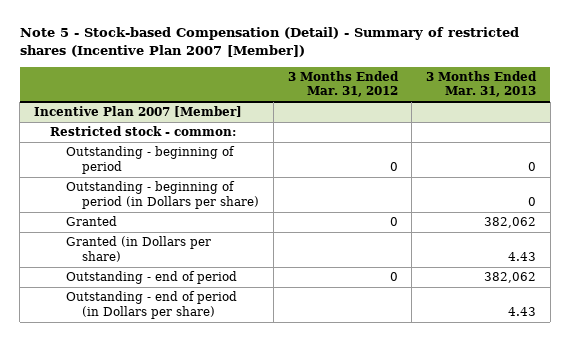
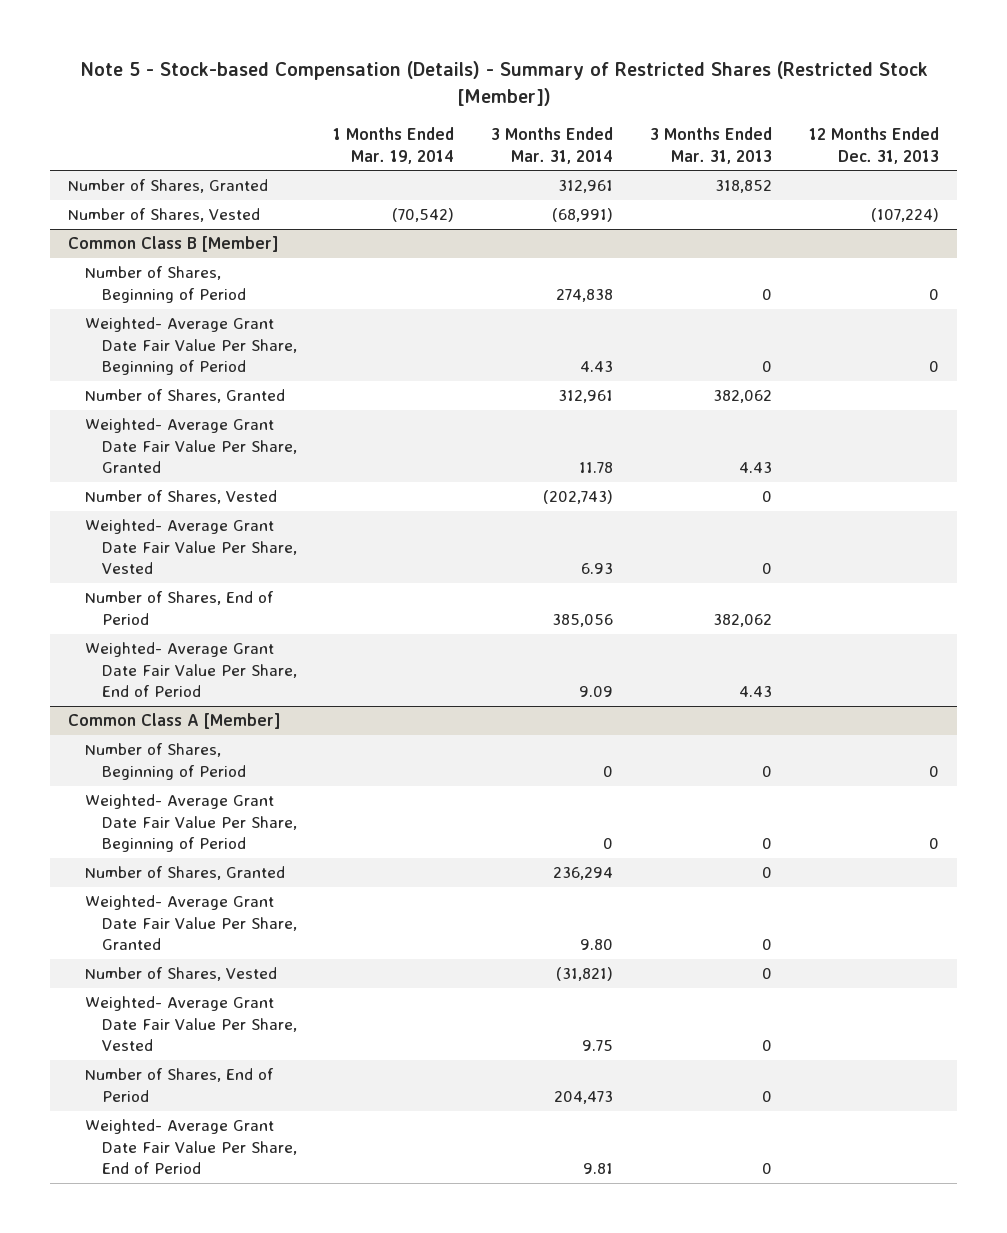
- Note 5 - Stock-based Compensation (Detail) - Summary of restricted shares (Incentive Plan 2007 [Member])
+ Note 5 - Stock-based Compensation (Details) - Summary of Restricted Shares (Restricted Stock [Member])
- | 3 Months Ended Mar. 31, 2012 | 3 Months Ended Mar. 31, 2013
+ | 1 Months Ended Mar. 19, 2014 | 3 Months Ended Mar. 31, 2014 | 3 Months Ended Mar. 31, 2013 | 12 Months Ended Dec. 31, 2013
- Incentive Plan 2007 [Member]
- Restricted stock - common:
- Outstanding - beginning of period | 0 | 0
- Outstanding - beginning of period (in Dollars per share) | | 0
- Granted | 0 | 382,062
- Granted (in Dollars per share) | | 4.43
- Outstanding - end of period | 0 | 382,062
- Outstanding - end of period (in Dollars per share) | | 4.43
+ Number of Shares, Granted | | 312,961 | 318,852 |
+ Number of Shares, Vested | (70,542) | (68,991) | | (107,224)
+ Common Class B [Member]
+ Number of Shares, Beginning of Period | | 274,838 | 0 | 0
+ Weighted- Average Grant Date Fair Value Per Share, Beginning of Period | | 4.43 | 0 | 0
+ Number of Shares, Granted | | 312,961 | 382,062 |
+ Weighted- Average Grant Date Fair Value Per Share, Granted | | 11.78 | 4.43 |
+ Number of Shares, Vested | | (202,743) | 0 |
+ Weighted- Average Grant Date Fair Value Per Share, Vested | | 6.93 | 0 |
+ Number of Shares, End of Period | | 385,056 | 382,062 |
+ Weighted- Average Grant Date Fair Value Per Share, End of Period | | 9.09 | 4.43 |
+ Common Class A [Member]
+ Number of Shares, Beginning of Period | | 0 | 0 | 0
+ Weighted- Average Grant Date Fair Value Per Share, Beginning of Period | | 0 | 0 | 0
+ Number of Shares, Granted | | 236,294 | 0 |
+ Weighted- Average Grant Date Fair Value Per Share, Granted | | 9.80 | 0 |
+ Number of Shares, Vested | | (31,821) | 0 |
+ Weighted- Average Grant Date Fair Value Per Share, Vested | | 9.75 | 0 |
+ Number of Shares, End of Period | | 204,473 | 0 |
+ Weighted- Average Grant Date Fair Value Per Share, End of Period | | 9.81 | 0 |

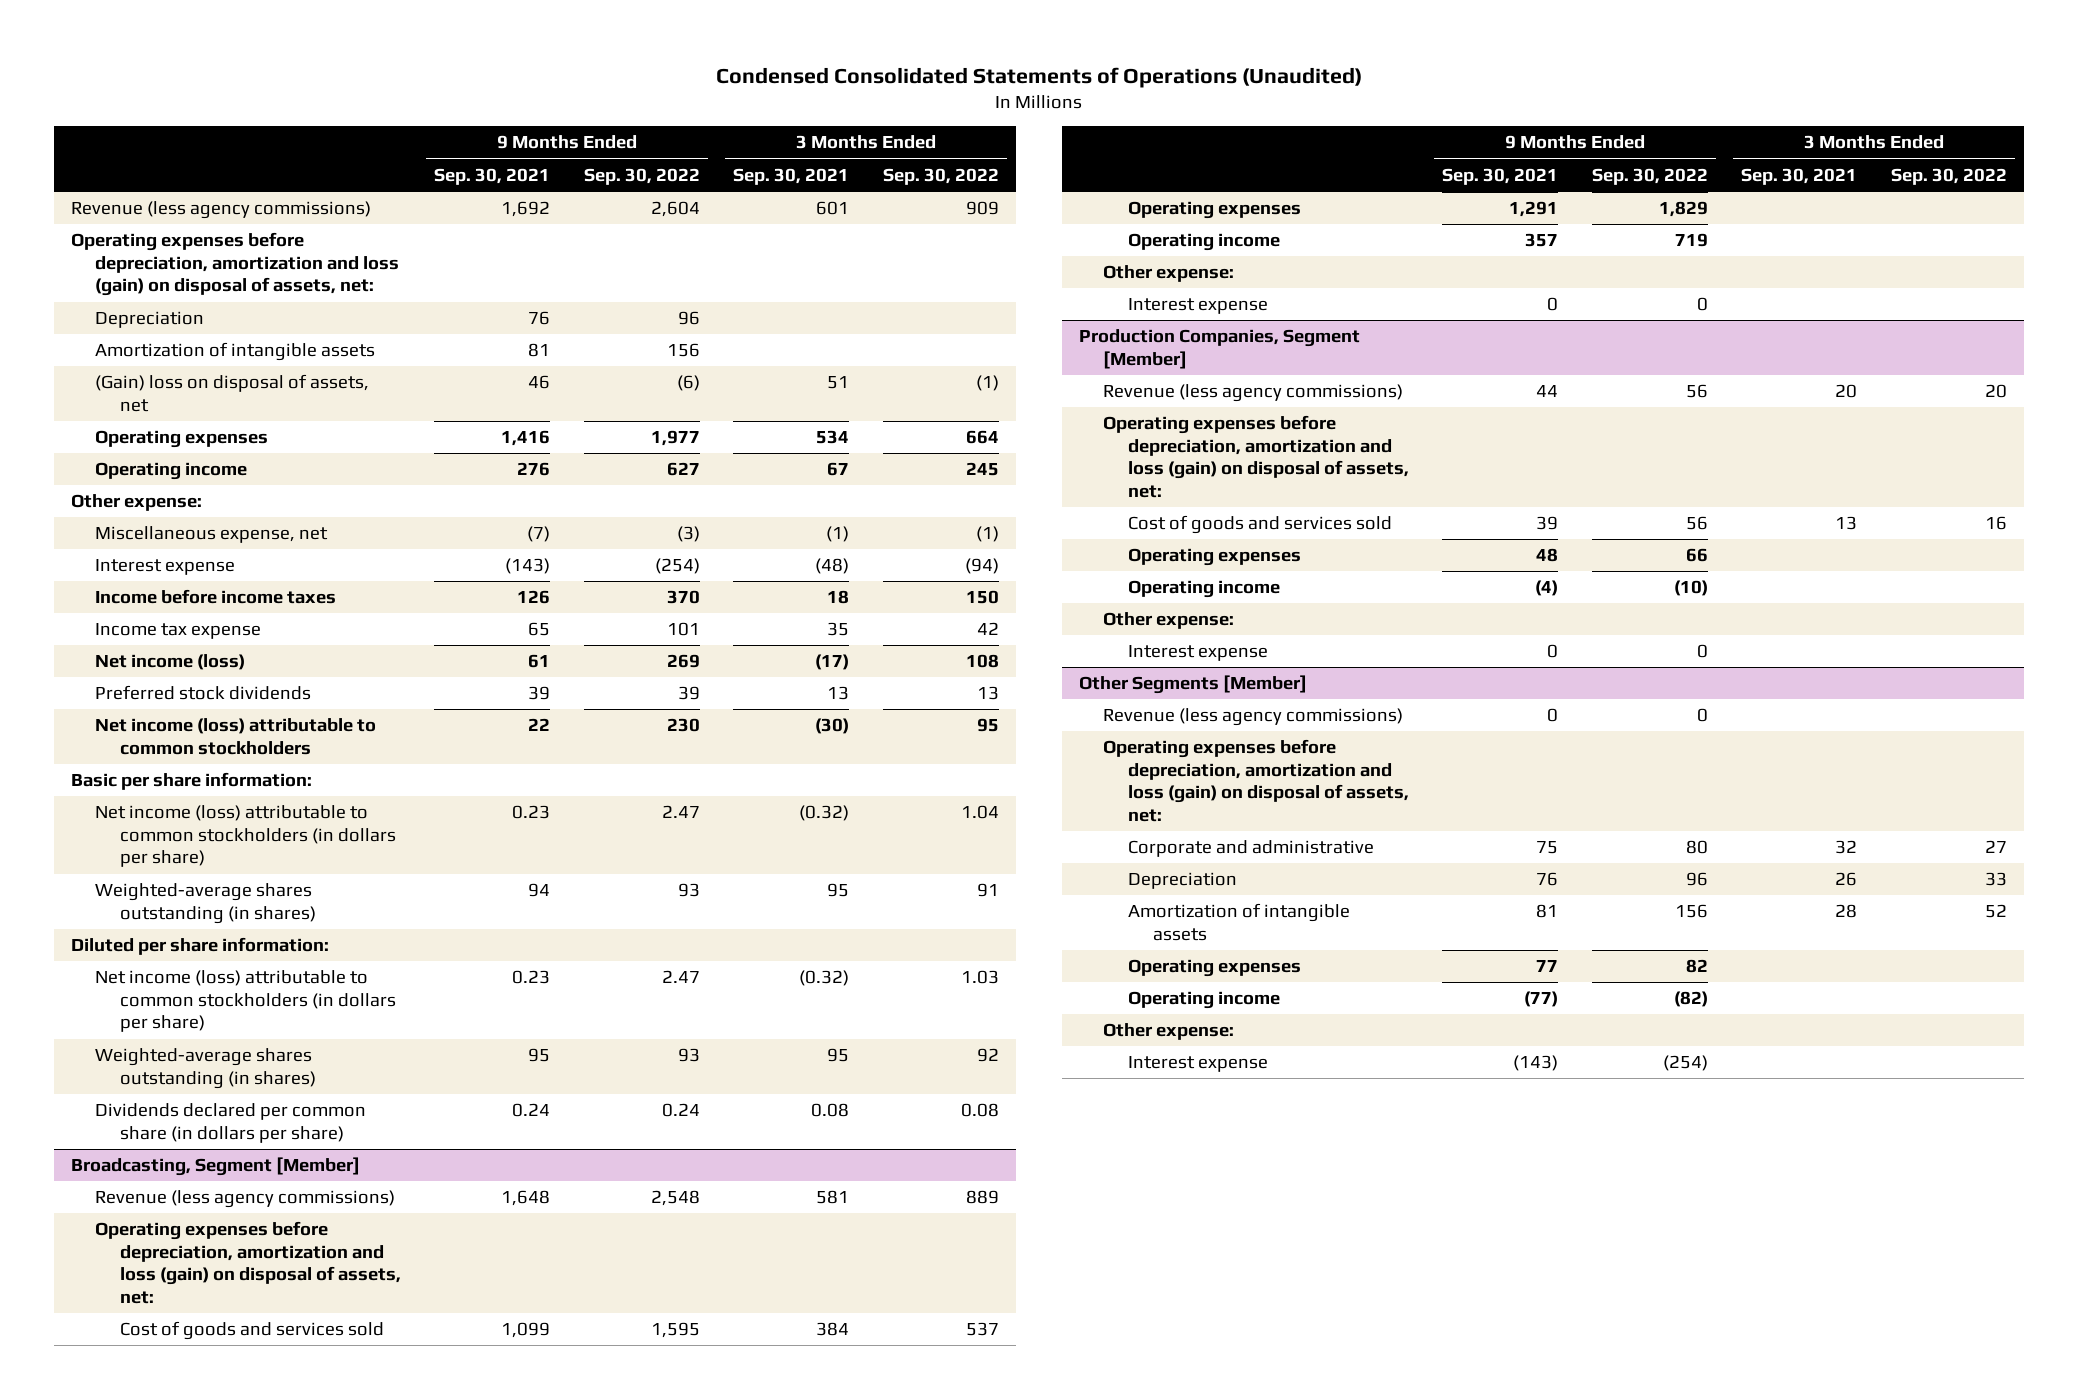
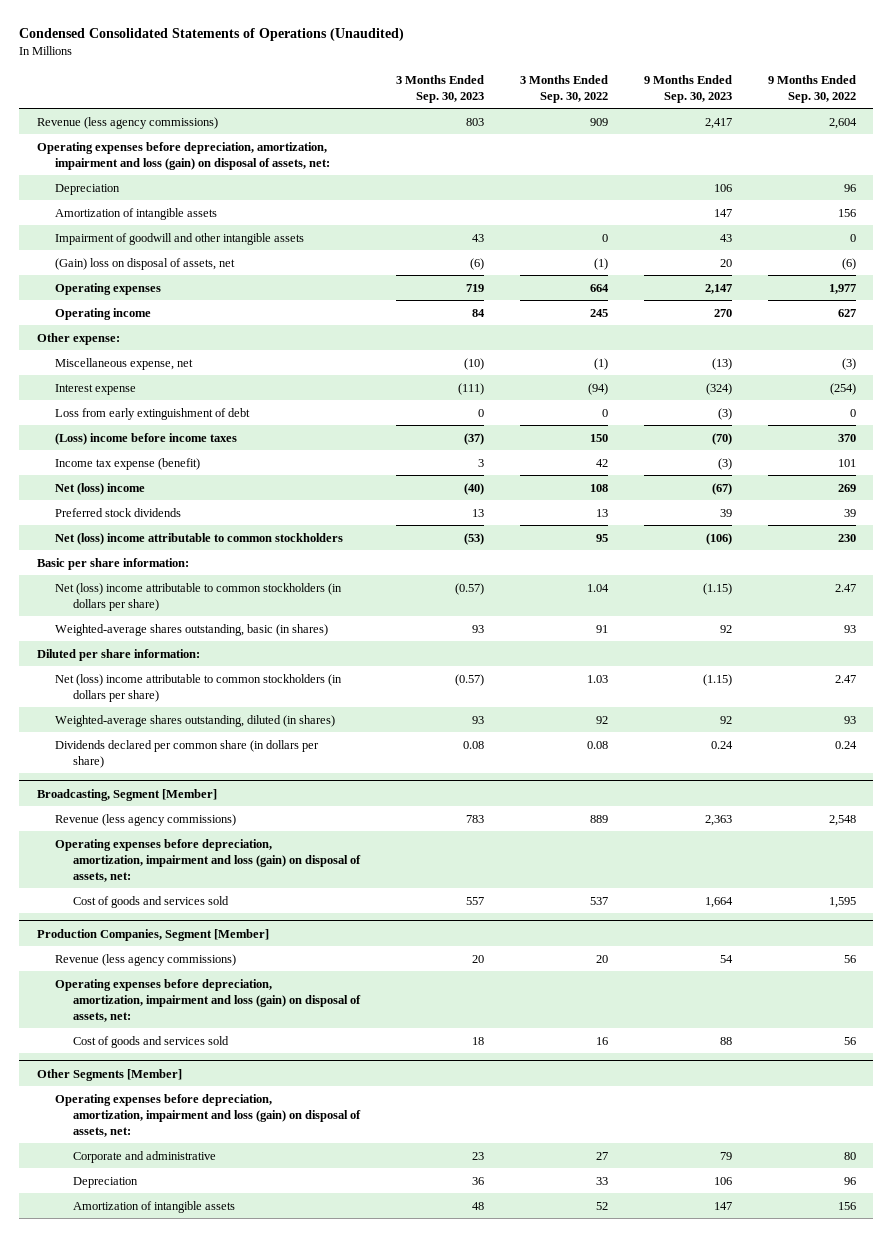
- | 9 Months Ended Sep. 30, 2021 | 9 Months Ended Sep. 30, 2022 | 3 Months Ended Sep. 30, 2021 | 3 Months Ended Sep. 30, 2022
+ | 3 Months Ended Sep. 30, 2023 | 3 Months Ended Sep. 30, 2022 | 9 Months Ended Sep. 30, 2023 | 9 Months Ended Sep. 30, 2022
- Operating expenses before depreciation, amortization and loss (gain) on disposal of assets, net:
+ Operating expenses before depreciation, amortization, impairment and loss (gain) on disposal of assets, net:
+ Impairment of goodwill and other intangible assets | 43 | 0 | 43 | 0
- Income before income taxes | 126 | 370 | 18 | 150
- Income tax expense | 65 | 101 | 35 | 42
- Net income (loss) | 61 | 269 | (17) | 108
+ Loss from early extinguishment of debt | 0 | 0 | (3) | 0
+ (Loss) income before income taxes | (37) | 150 | (70) | 370
+ Income tax expense (benefit) | 3 | 42 | (3) | 101
+ Net (loss) income | (40) | 108 | (67) | 269
- Net income (loss) attributable to common stockholders | 22 | 230 | (30) | 95
+ Net (loss) income attributable to common stockholders | (53) | 95 | (106) | 230
- Net income (loss) attributable to common stockholders (in dollars per share) | 0.23 | 2.47 | (0.32) | 1.04
- Weighted-average shares outstanding (in shares) | 94 | 93 | 95 | 91
+ Net (loss) income attributable to common stockholders (in dollars per share) | (0.57) | 1.04 | (1.15) | 2.47
+ Weighted-average shares outstanding, basic (in shares) | 93 | 91 | 92 | 93
- Net income (loss) attributable to common stockholders (in dollars per share) | 0.23 | 2.47 | (0.32) | 1.03
- Weighted-average shares outstanding (in shares) | 95 | 93 | 95 | 92
+ Net (loss) income attributable to common stockholders (in dollars per share) | (0.57) | 1.03 | (1.15) | 2.47
+ Weighted-average shares outstanding, diluted (in shares) | 93 | 92 | 92 | 93
@ Broadcasting, Segment [Member]
- Operating expenses before depreciation, amortization and loss (gain) on disposal of assets, net:
+ Operating expenses before depreciation, amortization, impairment and loss (gain) on disposal of assets, net:
- Operating expenses | 1,291 | 1,829 | |
- Operating income | 357 | 719 | |
- Other expense:
- Interest expense | 0 | 0 | |
@ Production Companies, Segment [Member]
- Operating expenses before depreciation, amortization and loss (gain) on disposal of assets, net:
+ Operating expenses before depreciation, amortization, impairment and loss (gain) on disposal of assets, net:
- Operating expenses | 48 | 66 | |
- Operating income | (4) | (10) | |
- Other expense:
- Interest expense | 0 | 0 | |
@ Other Segments [Member]
- Revenue (less agency commissions) | 0 | 0 | |
- Operating expenses before depreciation, amortization and loss (gain) on disposal of assets, net:
+ Operating expenses before depreciation, amortization, impairment and loss (gain) on disposal of assets, net:
- Operating expenses | 77 | 82 | |
- Operating income | (77) | (82) | |
- Other expense:
- Interest expense | (143) | (254) | |

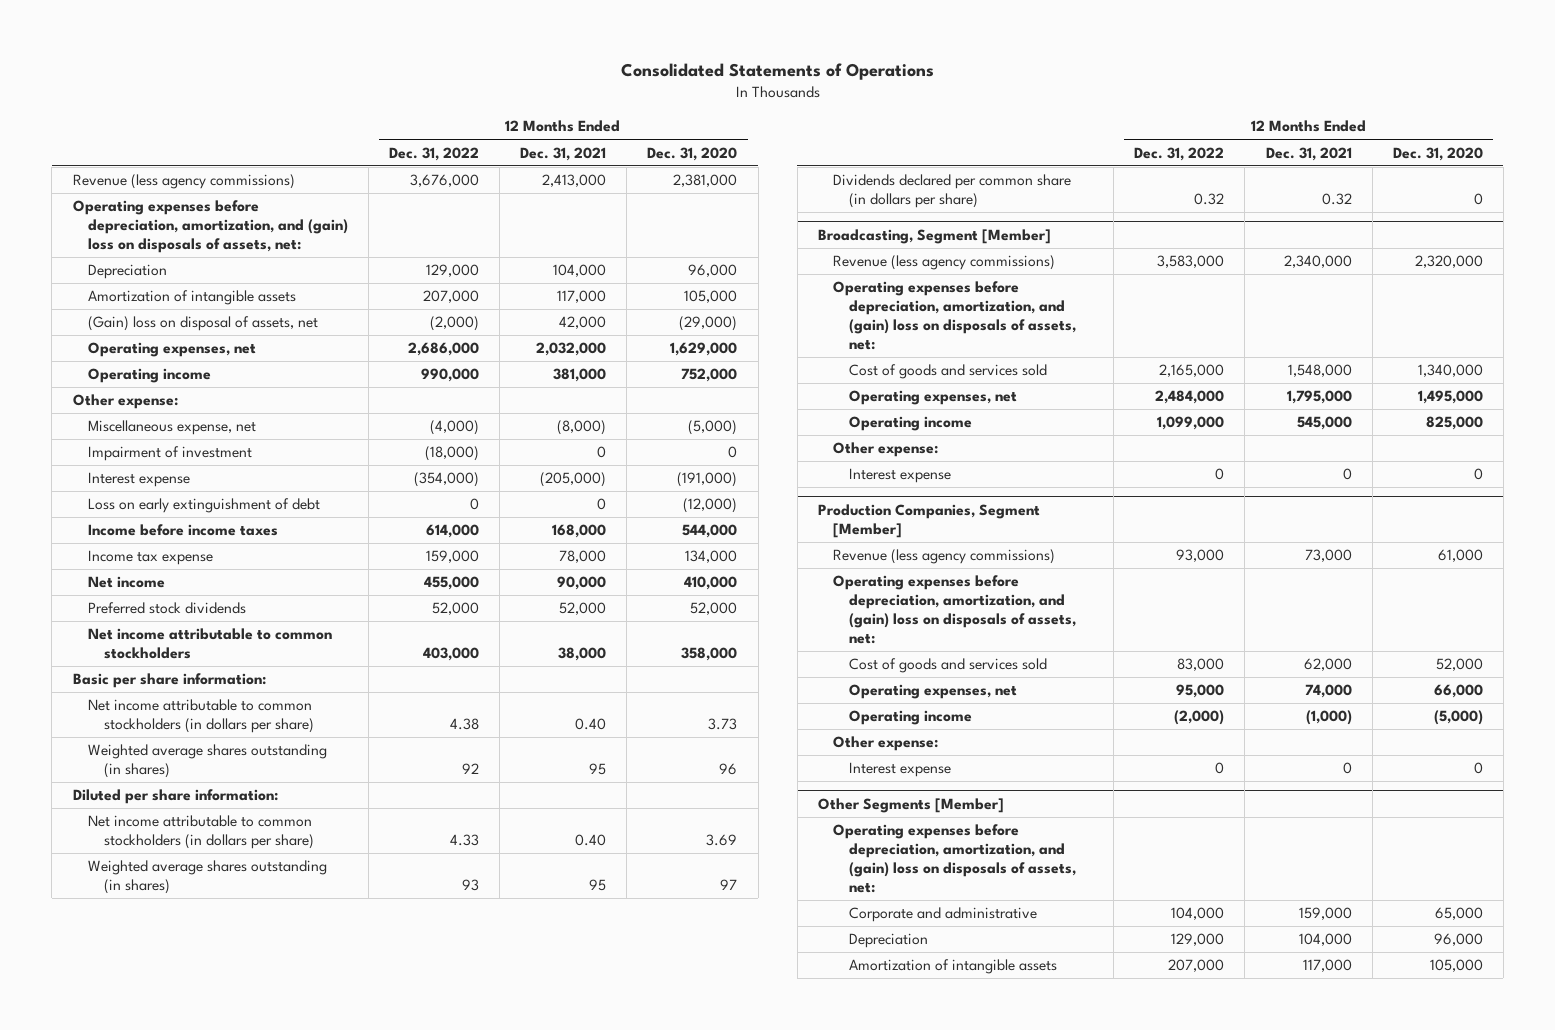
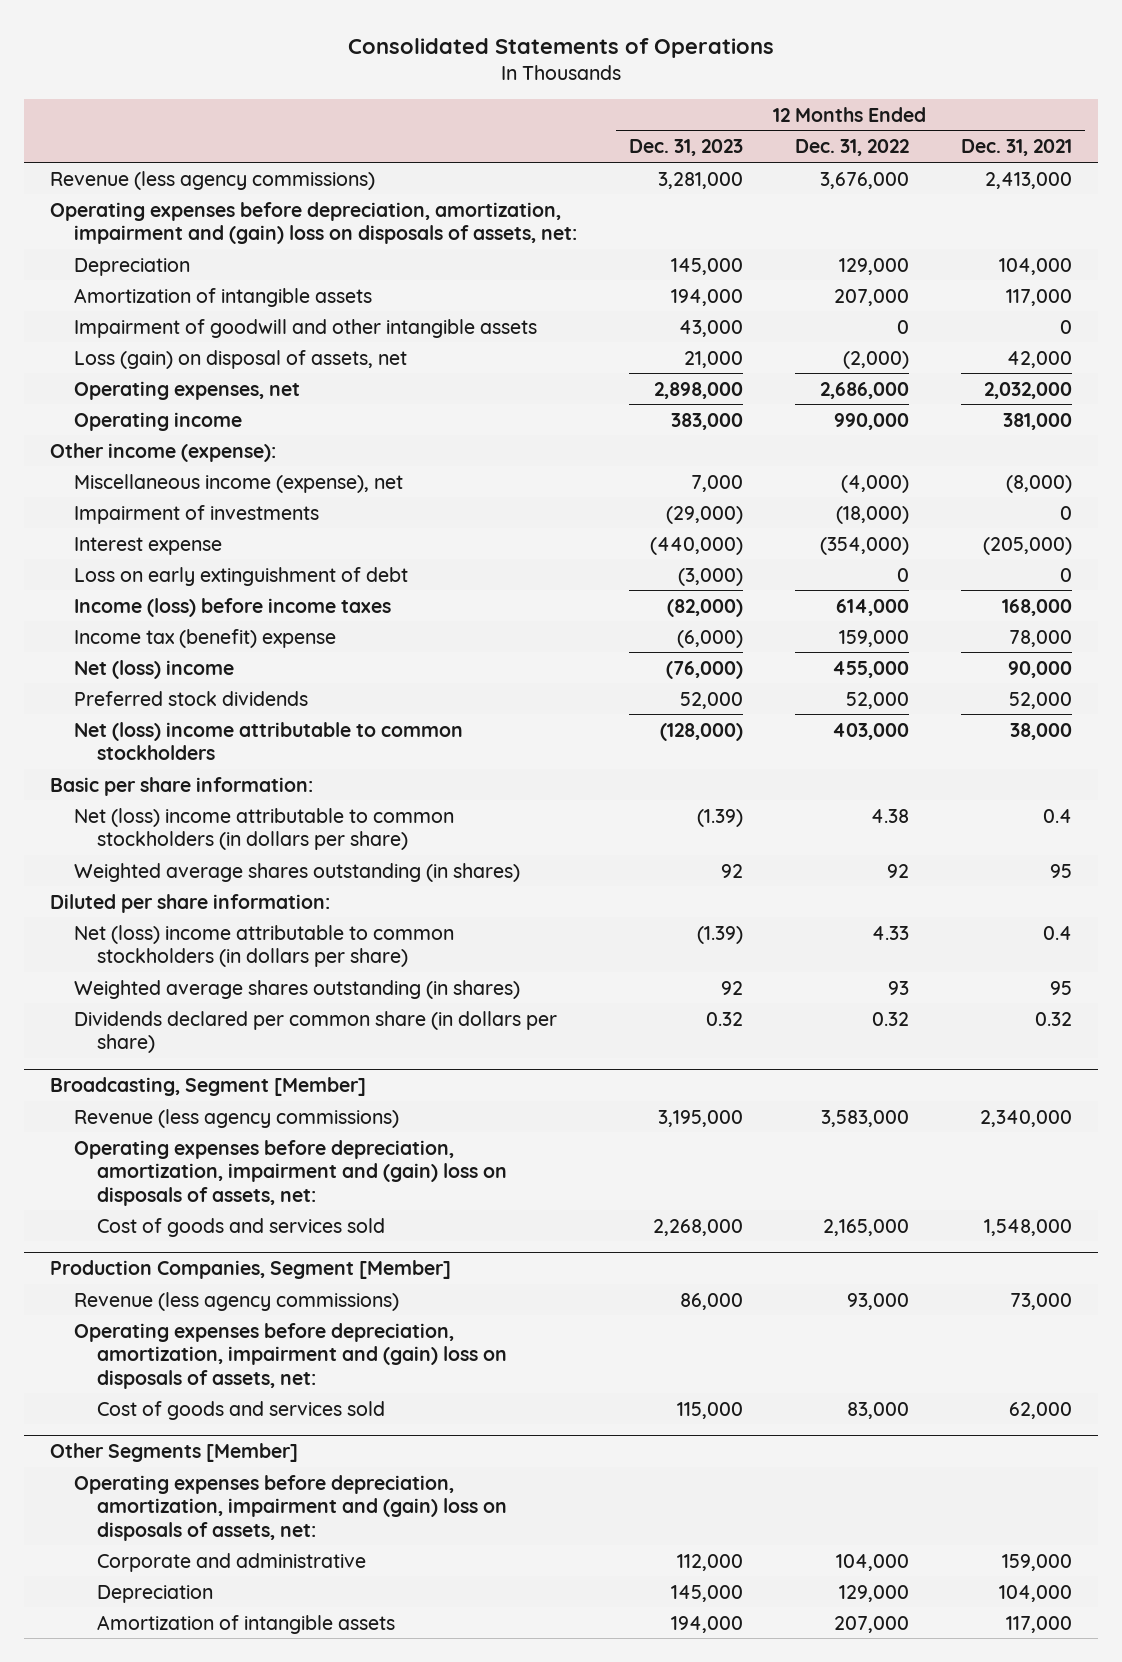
- | 12 Months Ended Dec. 31, 2022 | 12 Months Ended Dec. 31, 2021 | 12 Months Ended Dec. 31, 2020
+ | 12 Months Ended Dec. 31, 2023 | 12 Months Ended Dec. 31, 2022 | 12 Months Ended Dec. 31, 2021
- Operating expenses before depreciation, amortization, and (gain) loss on disposals of assets, net:
+ Operating expenses before depreciation, amortization, impairment and (gain) loss on disposals of assets, net:
- (Gain) loss on disposal of assets, net | (2,000) | 42,000 | (29,000)
+ Impairment of goodwill and other intangible assets | 43,000 | 0 | 0
+ Loss (gain) on disposal of assets, net | 21,000 | (2,000) | 42,000
- Other expense:
- Miscellaneous expense, net | (4,000) | (8,000) | (5,000)
- Impairment of investment | (18,000) | 0 | 0
+ Other income (expense):
+ Miscellaneous income (expense), net | 7,000 | (4,000) | (8,000)
+ Impairment of investments | (29,000) | (18,000) | 0
- Income before income taxes | 614,000 | 168,000 | 544,000
- Income tax expense | 159,000 | 78,000 | 134,000
- Net income | 455,000 | 90,000 | 410,000
+ Income (loss) before income taxes | (82,000) | 614,000 | 168,000
+ Income tax (benefit) expense | (6,000) | 159,000 | 78,000
+ Net (loss) income | (76,000) | 455,000 | 90,000
- Net income attributable to common stockholders | 403,000 | 38,000 | 358,000
+ Net (loss) income attributable to common stockholders | (128,000) | 403,000 | 38,000
- Net income attributable to common stockholders (in dollars per share) | 4.38 | 0.40 | 3.73
+ Net (loss) income attributable to common stockholders (in dollars per share) | (1.39) | 4.38 | 0.4
- Net income attributable to common stockholders (in dollars per share) | 4.33 | 0.40 | 3.69
+ Net (loss) income attributable to common stockholders (in dollars per share) | (1.39) | 4.33 | 0.4
@ Broadcasting, Segment [Member]
- Operating expenses before depreciation, amortization, and (gain) loss on disposals of assets, net:
+ Operating expenses before depreciation, amortization, impairment and (gain) loss on disposals of assets, net:
- Operating expenses, net | 2,484,000 | 1,795,000 | 1,495,000
- Operating income | 1,099,000 | 545,000 | 825,000
- Other expense:
- Interest expense | 0 | 0 | 0
@ Production Companies, Segment [Member]
- Operating expenses before depreciation, amortization, and (gain) loss on disposals of assets, net:
+ Operating expenses before depreciation, amortization, impairment and (gain) loss on disposals of assets, net:
- Operating expenses, net | 95,000 | 74,000 | 66,000
- Operating income | (2,000) | (1,000) | (5,000)
- Other expense:
- Interest expense | 0 | 0 | 0
@ Other Segments [Member]
- Operating expenses before depreciation, amortization, and (gain) loss on disposals of assets, net:
+ Operating expenses before depreciation, amortization, impairment and (gain) loss on disposals of assets, net:

